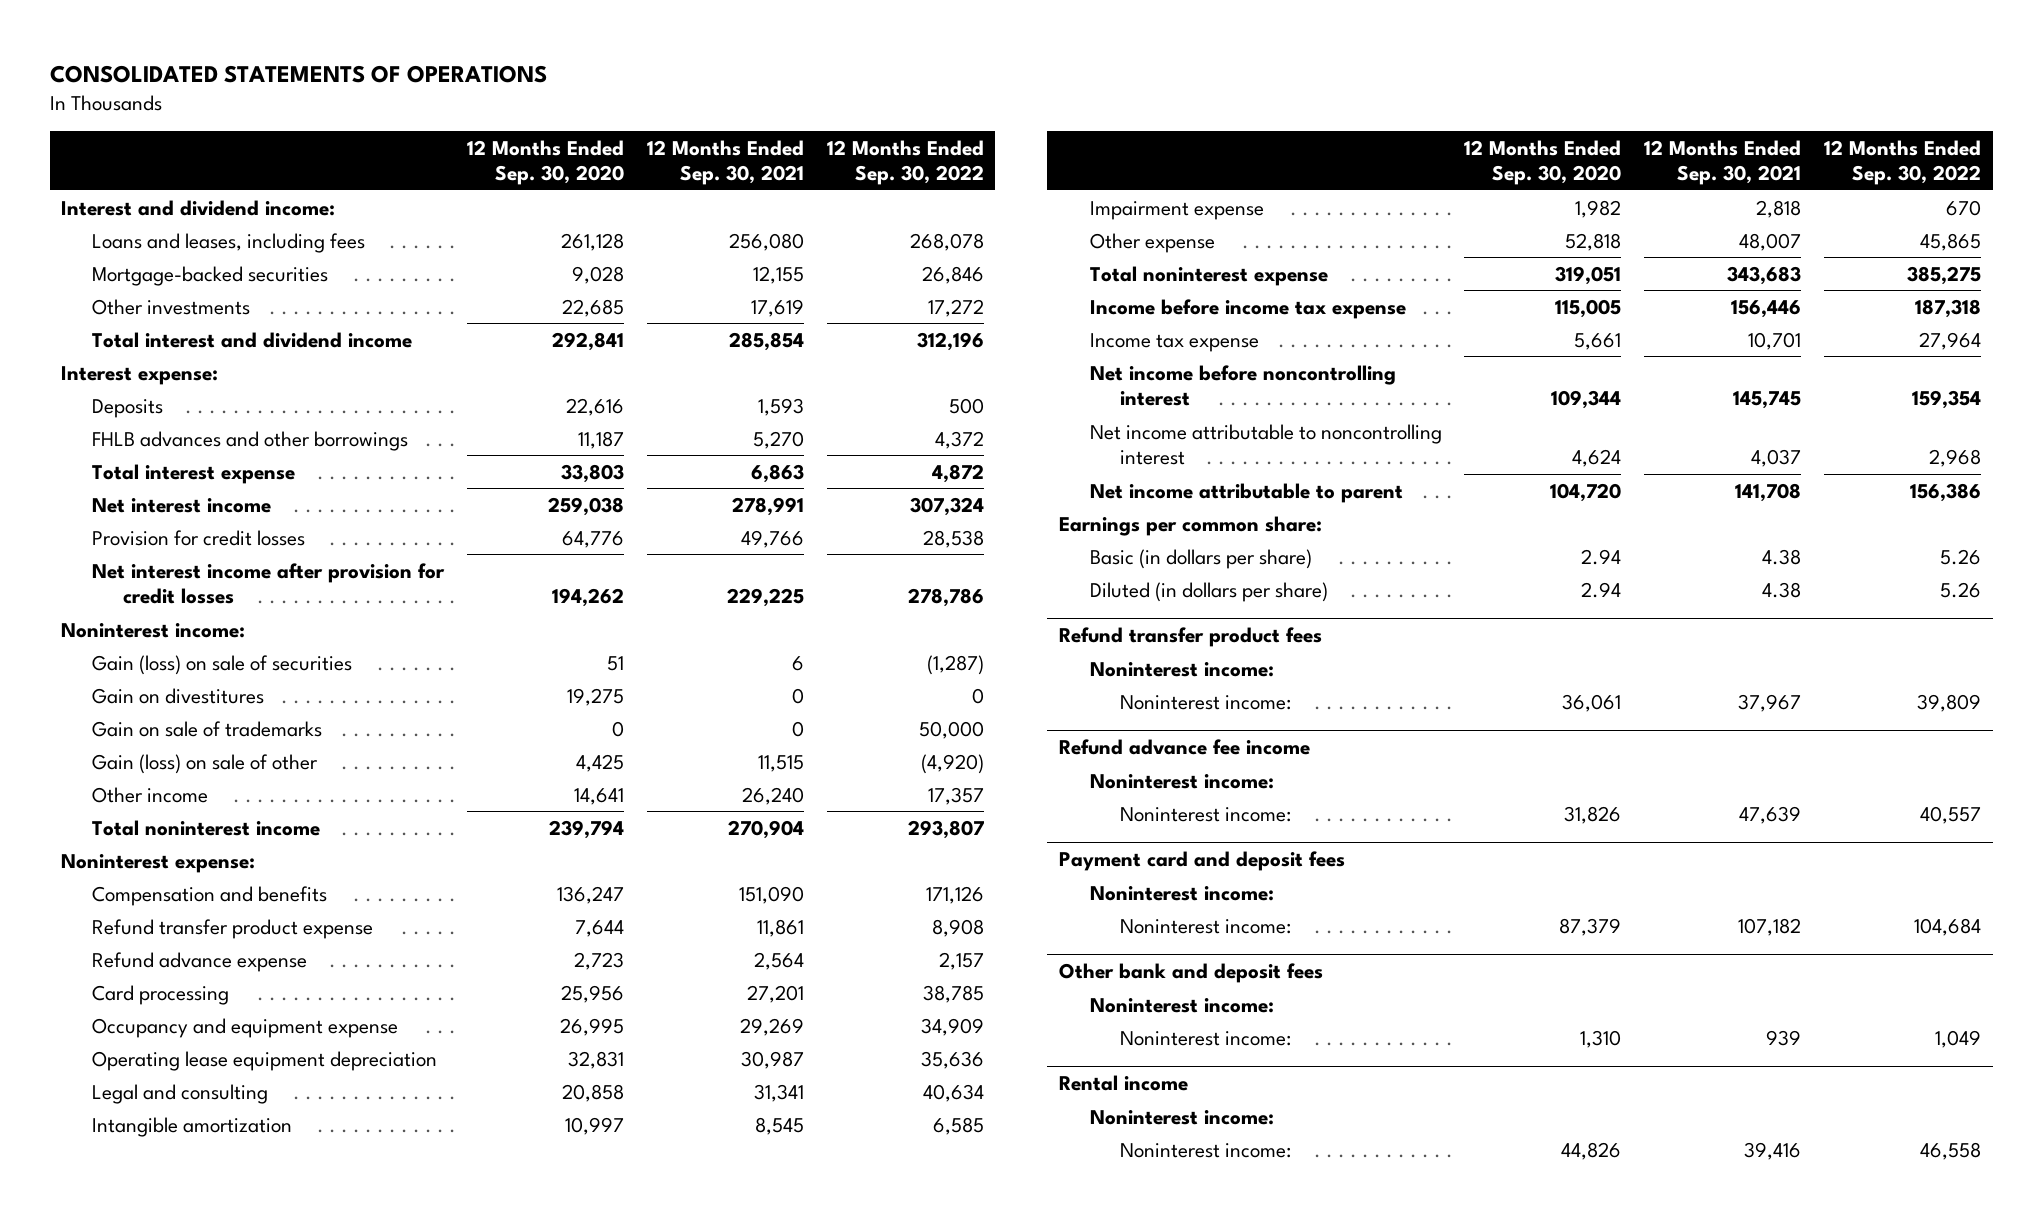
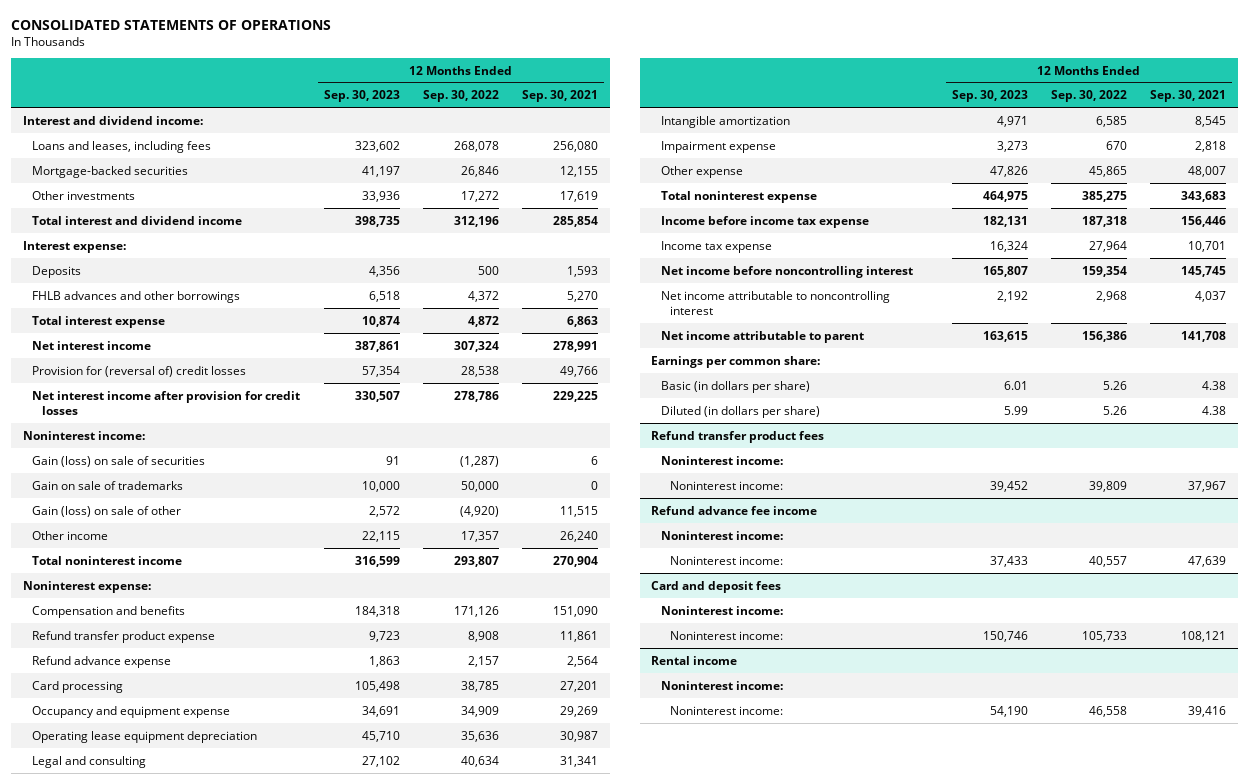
- | 12 Months Ended Sep. 30, 2020 | 12 Months Ended Sep. 30, 2021 | 12 Months Ended Sep. 30, 2022
+ | 12 Months Ended Sep. 30, 2023 | 12 Months Ended Sep. 30, 2022 | 12 Months Ended Sep. 30, 2021
- Provision for credit losses | 64,776 | 49,766 | 28,538
+ Provision for (reversal of) credit losses | 57,354 | 28,538 | 49,766
- Gain on divestitures | 19,275 | 0 | 0
- Payment card and deposit fees
- Noninterest income:
- Noninterest income: | 87,379 | 107,182 | 104,684
- Other bank and deposit fees
+ Card and deposit fees
- Noninterest income: | 1,310 | 939 | 1,049
+ Noninterest income: | 150,746 | 105,733 | 108,121

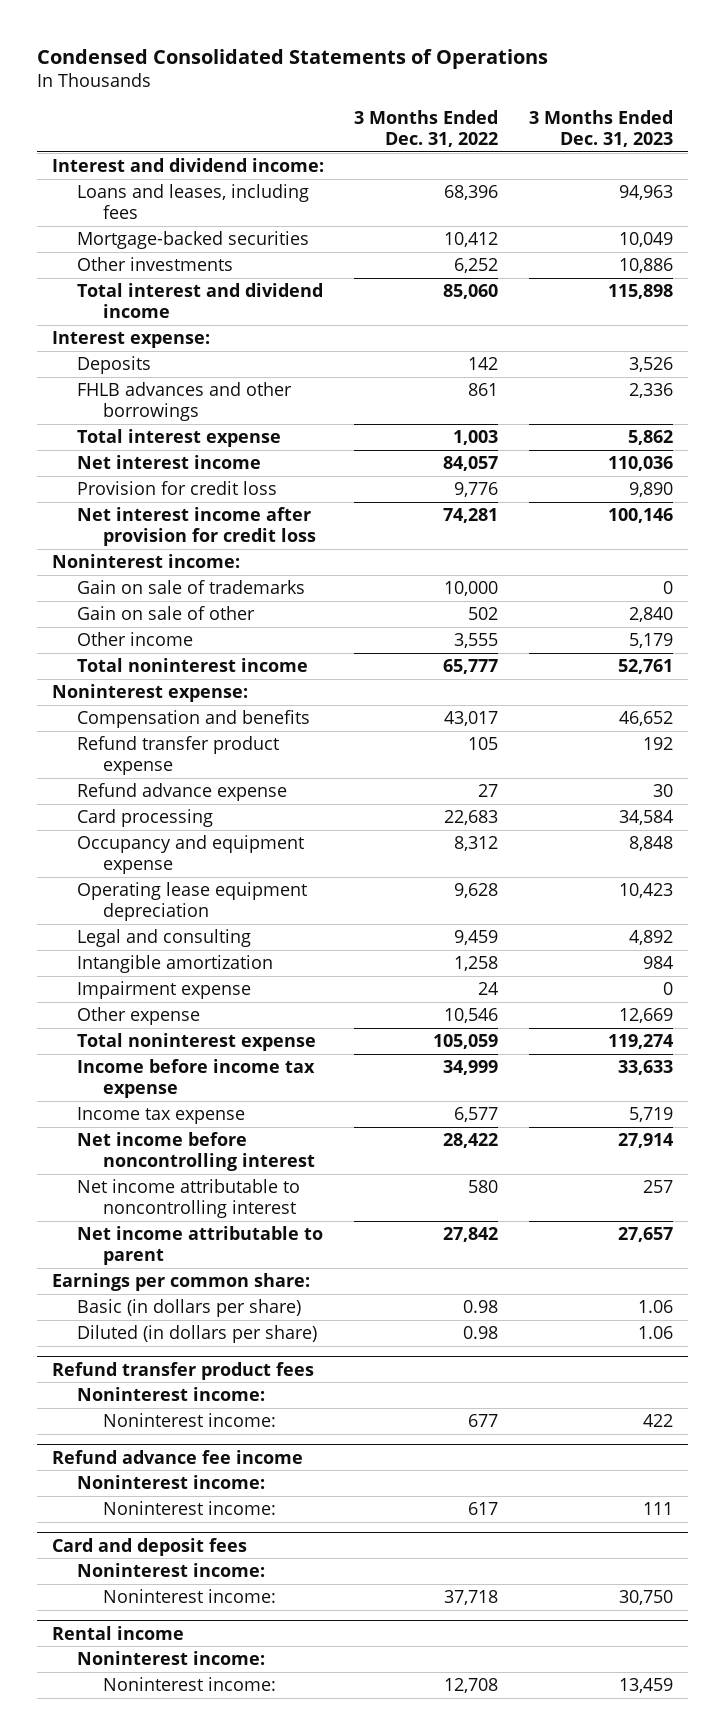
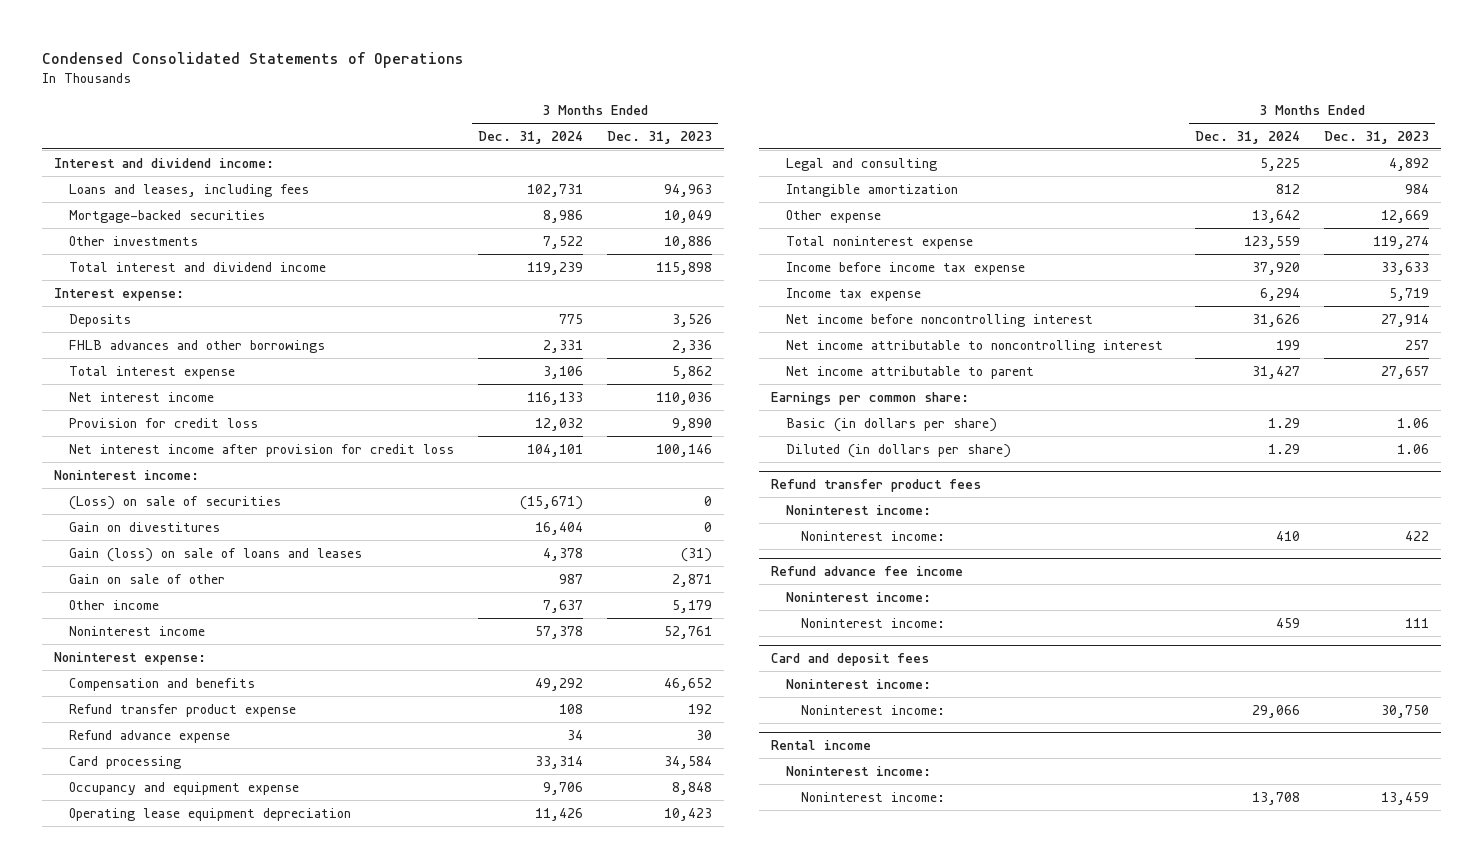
- | 3 Months Ended Dec. 31, 2022 | 3 Months Ended Dec. 31, 2023
+ | 3 Months Ended Dec. 31, 2024 | 3 Months Ended Dec. 31, 2023
- Gain on sale of trademarks | 10,000 | 0
- Gain on sale of other | 502 | 2,840
+ (Loss) on sale of securities | (15,671) | 0
+ Gain on divestitures | 16,404 | 0
+ Gain (loss) on sale of loans and leases | 4,378 | (31)
+ Gain on sale of other | 987 | 2,871
- Total noninterest income | 65,777 | 52,761
+ Noninterest income | 57,378 | 52,761
- Impairment expense | 24 | 0

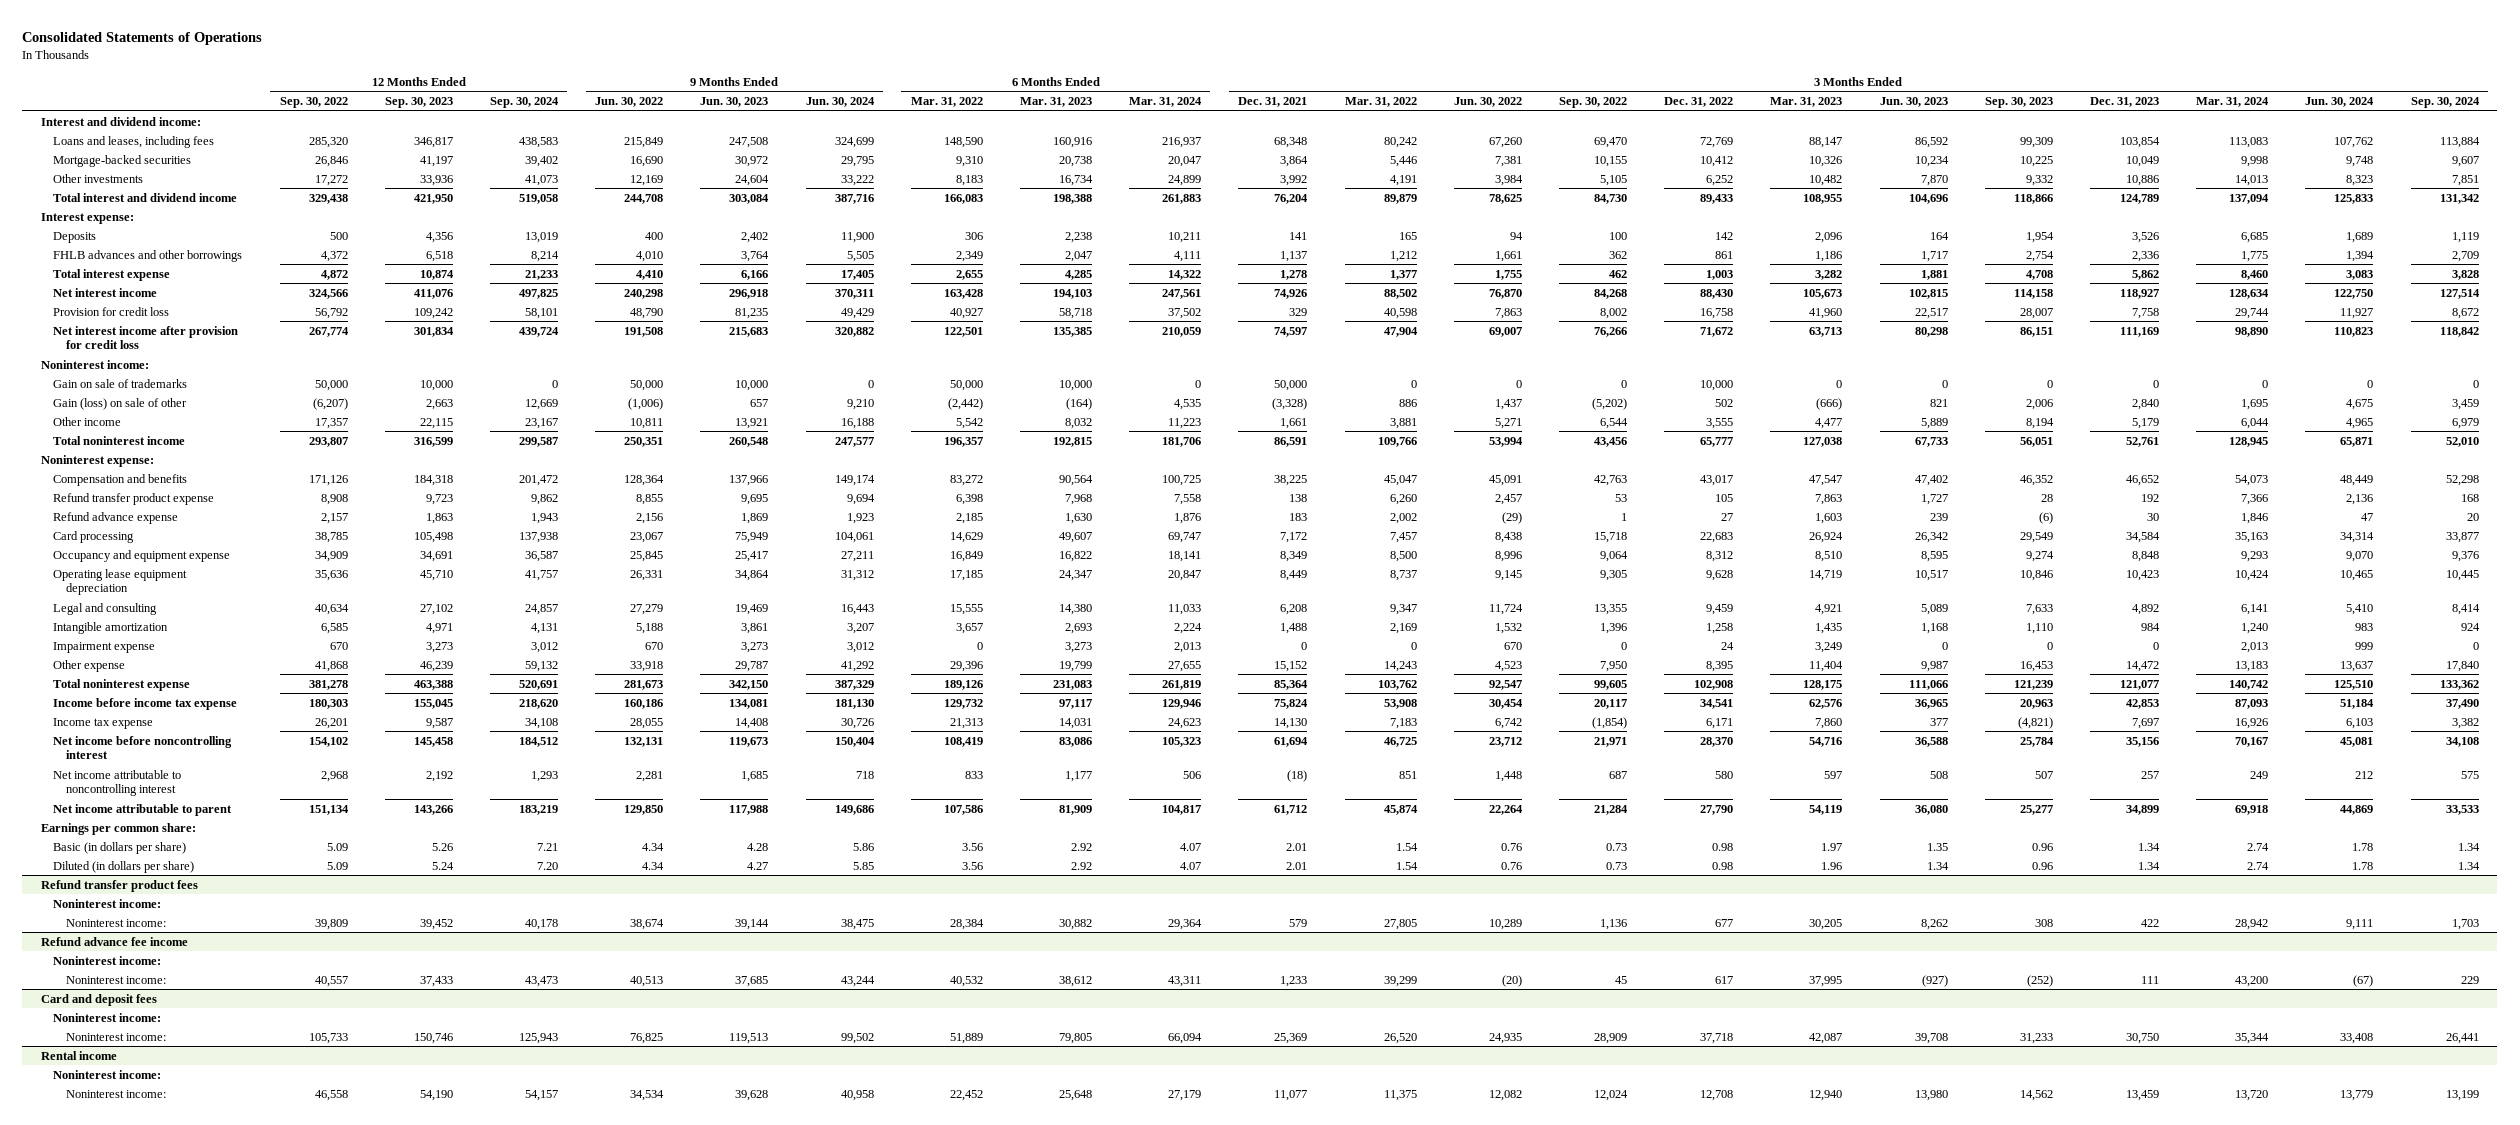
- Condensed Consolidated Statements of Operations
+ Consolidated Statements of Operations
- | 3 Months Ended Dec. 31, 2024 | 3 Months Ended Dec. 31, 2023
+ | 12 Months Ended Sep. 30, 2022 | 12 Months Ended Sep. 30, 2023 | 12 Months Ended Sep. 30, 2024 | 9 Months Ended Jun. 30, 2022 | 9 Months Ended Jun. 30, 2023 | 9 Months Ended Jun. 30, 2024 | 6 Months Ended Mar. 31, 2022 | 6 Months Ended Mar. 31, 2023 | 6 Months Ended Mar. 31, 2024 | 3 Months Ended Dec. 31, 2021 | 3 Months Ended Mar. 31, 2022 | 3 Months Ended Jun. 30, 2022 | 3 Months Ended Sep. 30, 2022 | 3 Months Ended Dec. 31, 2022 | 3 Months Ended Mar. 31, 2023 | 3 Months Ended Jun. 30, 2023 | 3 Months Ended Sep. 30, 2023 | 3 Months Ended Dec. 31, 2023 | 3 Months Ended Mar. 31, 2024 | 3 Months Ended Jun. 30, 2024 | 3 Months Ended Sep. 30, 2024
- Loans and leases, including fees | 102,731 | 94,963
+ Loans and leases, including fees | 285,320 | 346,817 | 438,583 | 215,849 | 247,508 | 324,699 | 148,590 | 160,916 | 216,937 | 68,348 | 80,242 | 67,260 | 69,470 | 72,769 | 88,147 | 86,592 | 99,309 | 103,854 | 113,083 | 107,762 | 113,884
- Total interest and dividend income | 119,239 | 115,898
+ Total interest and dividend income | 329,438 | 421,950 | 519,058 | 244,708 | 303,084 | 387,716 | 166,083 | 198,388 | 261,883 | 76,204 | 89,879 | 78,625 | 84,730 | 89,433 | 108,955 | 104,696 | 118,866 | 124,789 | 137,094 | 125,833 | 131,342
- Net interest income | 116,133 | 110,036
- Provision for credit loss | 12,032 | 9,890
- Net interest income after provision for credit loss | 104,101 | 100,146
+ Net interest income | 324,566 | 411,076 | 497,825 | 240,298 | 296,918 | 370,311 | 163,428 | 194,103 | 247,561 | 74,926 | 88,502 | 76,870 | 84,268 | 88,430 | 105,673 | 102,815 | 114,158 | 118,927 | 128,634 | 122,750 | 127,514
+ Provision for credit loss | 56,792 | 109,242 | 58,101 | 48,790 | 81,235 | 49,429 | 40,927 | 58,718 | 37,502 | 329 | 40,598 | 7,863 | 8,002 | 16,758 | 41,960 | 22,517 | 28,007 | 7,758 | 29,744 | 11,927 | 8,672
+ Net interest income after provision for credit loss | 267,774 | 301,834 | 439,724 | 191,508 | 215,683 | 320,882 | 122,501 | 135,385 | 210,059 | 74,597 | 47,904 | 69,007 | 76,266 | 71,672 | 63,713 | 80,298 | 86,151 | 111,169 | 98,890 | 110,823 | 118,842
- (Loss) on sale of securities | (15,671) | 0
- Gain on divestitures | 16,404 | 0
- Gain (loss) on sale of loans and leases | 4,378 | (31)
- Gain on sale of other | 987 | 2,871
+ Gain on sale of trademarks | 50,000 | 10,000 | 0 | 50,000 | 10,000 | 0 | 50,000 | 10,000 | 0 | 50,000 | 0 | 0 | 0 | 10,000 | 0 | 0 | 0 | 0 | 0 | 0 | 0
+ Gain (loss) on sale of other | (6,207) | 2,663 | 12,669 | (1,006) | 657 | 9,210 | (2,442) | (164) | 4,535 | (3,328) | 886 | 1,437 | (5,202) | 502 | (666) | 821 | 2,006 | 2,840 | 1,695 | 4,675 | 3,459
- Noninterest income | 57,378 | 52,761
+ Total noninterest income | 293,807 | 316,599 | 299,587 | 250,351 | 260,548 | 247,577 | 196,357 | 192,815 | 181,706 | 86,591 | 109,766 | 53,994 | 43,456 | 65,777 | 127,038 | 67,733 | 56,051 | 52,761 | 128,945 | 65,871 | 52,010
- Other expense | 13,642 | 12,669
- Total noninterest expense | 123,559 | 119,274
- Income before income tax expense | 37,920 | 33,633
- Income tax expense | 6,294 | 5,719
- Net income before noncontrolling interest | 31,626 | 27,914
+ Impairment expense | 670 | 3,273 | 3,012 | 670 | 3,273 | 3,012 | 0 | 3,273 | 2,013 | 0 | 0 | 670 | 0 | 24 | 3,249 | 0 | 0 | 0 | 2,013 | 999 | 0
+ Other expense | 41,868 | 46,239 | 59,132 | 33,918 | 29,787 | 41,292 | 29,396 | 19,799 | 27,655 | 15,152 | 14,243 | 4,523 | 7,950 | 8,395 | 11,404 | 9,987 | 16,453 | 14,472 | 13,183 | 13,637 | 17,840
+ Total noninterest expense | 381,278 | 463,388 | 520,691 | 281,673 | 342,150 | 387,329 | 189,126 | 231,083 | 261,819 | 85,364 | 103,762 | 92,547 | 99,605 | 102,908 | 128,175 | 111,066 | 121,239 | 121,077 | 140,742 | 125,510 | 133,362
+ Income before income tax expense | 180,303 | 155,045 | 218,620 | 160,186 | 134,081 | 181,130 | 129,732 | 97,117 | 129,946 | 75,824 | 53,908 | 30,454 | 20,117 | 34,541 | 62,576 | 36,965 | 20,963 | 42,853 | 87,093 | 51,184 | 37,490
+ Income tax expense | 26,201 | 9,587 | 34,108 | 28,055 | 14,408 | 30,726 | 21,313 | 14,031 | 24,623 | 14,130 | 7,183 | 6,742 | (1,854) | 6,171 | 7,860 | 377 | (4,821) | 7,697 | 16,926 | 6,103 | 3,382
+ Net income before noncontrolling interest | 154,102 | 145,458 | 184,512 | 132,131 | 119,673 | 150,404 | 108,419 | 83,086 | 105,323 | 61,694 | 46,725 | 23,712 | 21,971 | 28,370 | 54,716 | 36,588 | 25,784 | 35,156 | 70,167 | 45,081 | 34,108
- Net income attributable to parent | 31,427 | 27,657
+ Net income attributable to parent | 151,134 | 143,266 | 183,219 | 129,850 | 117,988 | 149,686 | 107,586 | 81,909 | 104,817 | 61,712 | 45,874 | 22,264 | 21,284 | 27,790 | 54,119 | 36,080 | 25,277 | 34,899 | 69,918 | 44,869 | 33,533
- Basic (in dollars per share) | 1.29 | 1.06
- Diluted (in dollars per share) | 1.29 | 1.06
+ Basic (in dollars per share) | 5.09 | 5.26 | 7.21 | 4.34 | 4.28 | 5.86 | 3.56 | 2.92 | 4.07 | 2.01 | 1.54 | 0.76 | 0.73 | 0.98 | 1.97 | 1.35 | 0.96 | 1.34 | 2.74 | 1.78 | 1.34
+ Diluted (in dollars per share) | 5.09 | 5.24 | 7.20 | 4.34 | 4.27 | 5.85 | 3.56 | 2.92 | 4.07 | 2.01 | 1.54 | 0.76 | 0.73 | 0.98 | 1.96 | 1.34 | 0.96 | 1.34 | 2.74 | 1.78 | 1.34

